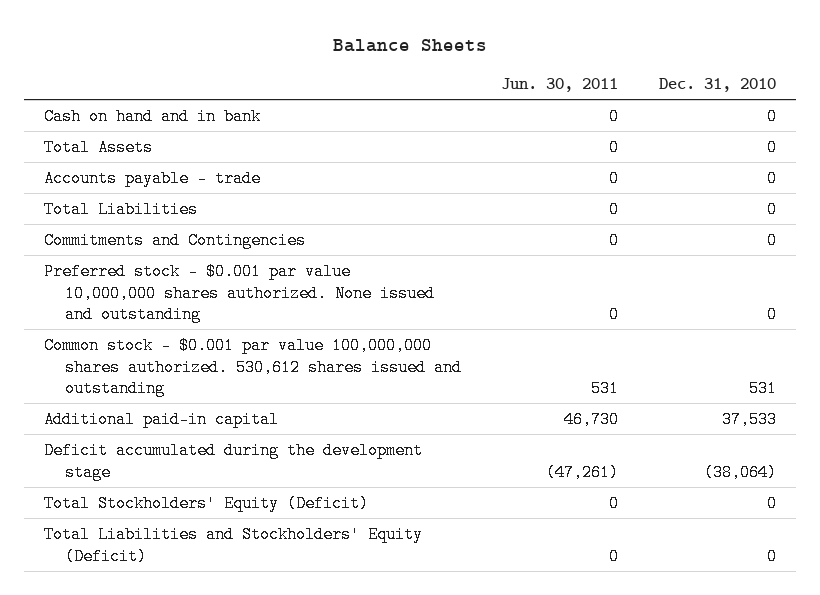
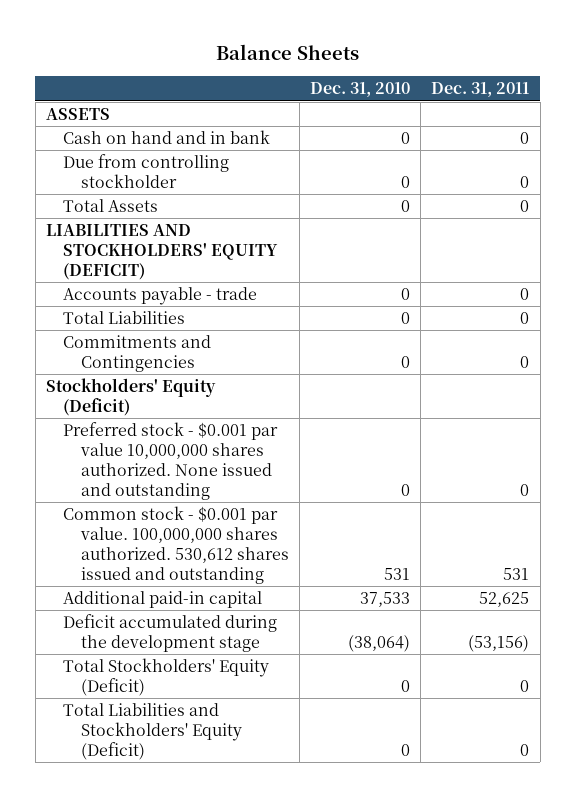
- | Jun. 30, 2011 | Dec. 31, 2010
+ | Dec. 31, 2010 | Dec. 31, 2011
+ ASSETS
+ Due from controlling stockholder | 0 | 0
+ LIABILITIES AND STOCKHOLDERS' EQUITY (DEFICIT)
+ Stockholders' Equity (Deficit)
- Common stock - $0.001 par value 100,000,000 shares authorized. 530,612 shares issued and outstanding | 531 | 531
+ Common stock - $0.001 par value. 100,000,000 shares authorized. 530,612 shares issued and outstanding | 531 | 531

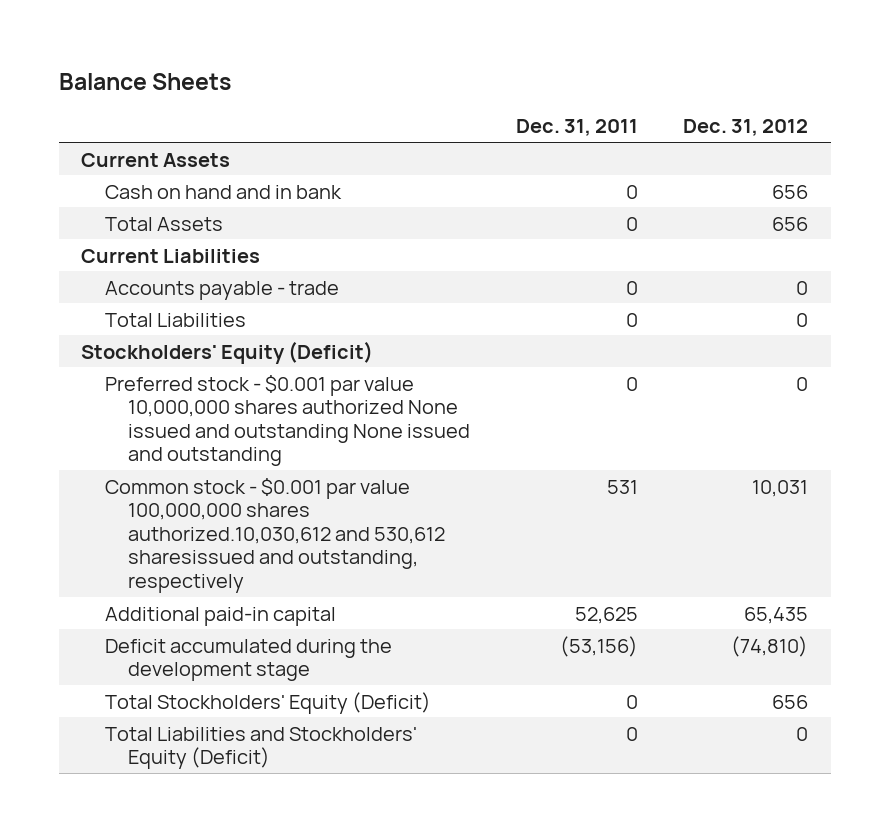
- | Dec. 31, 2010 | Dec. 31, 2011
+ | Dec. 31, 2011 | Dec. 31, 2012
- ASSETS
+ Current Assets
- Due from controlling stockholder | 0 | 0
- LIABILITIES AND STOCKHOLDERS' EQUITY (DEFICIT)
+ Current Liabilities
- Commitments and Contingencies | 0 | 0
- Preferred stock - $0.001 par value 10,000,000 shares authorized. None issued and outstanding | 0 | 0
- Common stock - $0.001 par value. 100,000,000 shares authorized. 530,612 shares issued and outstanding | 531 | 531
+ Preferred stock - $0.001 par value 10,000,000 shares authorized None issued and outstanding None issued and outstanding | 0 | 0
+ Common stock - $0.001 par value 100,000,000 shares authorized.10,030,612 and 530,612 sharesissued and outstanding, respectively | 531 | 10,031

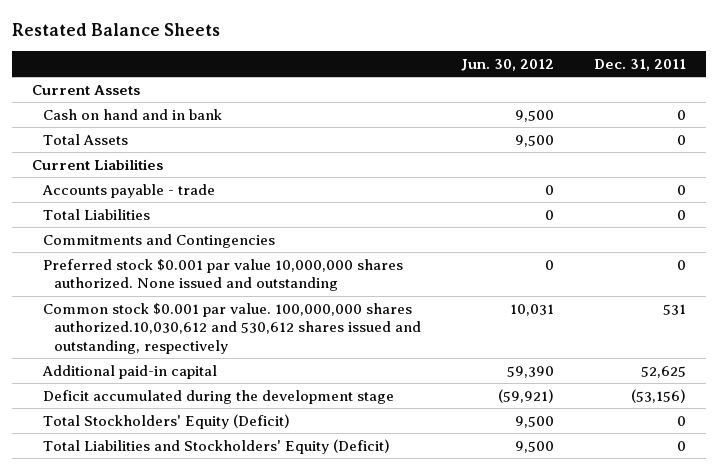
- Balance Sheets
+ Restated Balance Sheets
- | Dec. 31, 2011 | Dec. 31, 2012
+ | Jun. 30, 2012 | Dec. 31, 2011
- Stockholders' Equity (Deficit)
- Preferred stock - $0.001 par value 10,000,000 shares authorized None issued and outstanding None issued and outstanding | 0 | 0
- Common stock - $0.001 par value 100,000,000 shares authorized.10,030,612 and 530,612 sharesissued and outstanding, respectively | 531 | 10,031
+ Commitments and Contingencies
+ Preferred stock $0.001 par value 10,000,000 shares authorized. None issued and outstanding | 0 | 0
+ Common stock $0.001 par value. 100,000,000 shares authorized.10,030,612 and 530,612 shares issued and outstanding, respectively | 10,031 | 531

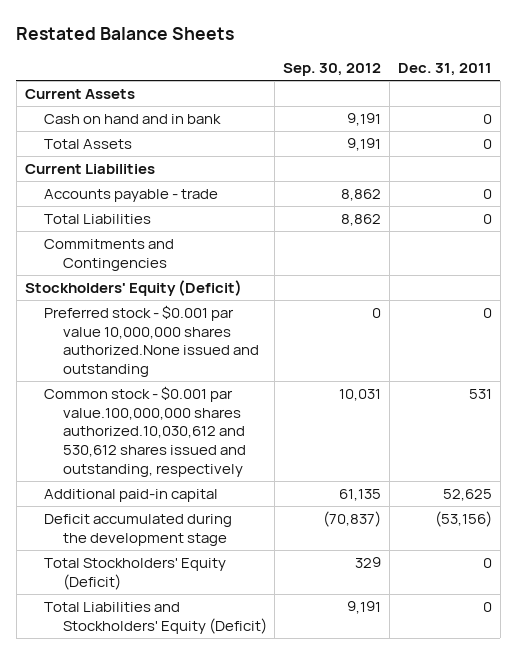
- | Jun. 30, 2012 | Dec. 31, 2011
+ | Sep. 30, 2012 | Dec. 31, 2011
- Preferred stock $0.001 par value 10,000,000 shares authorized. None issued and outstanding | 0 | 0
- Common stock $0.001 par value. 100,000,000 shares authorized.10,030,612 and 530,612 shares issued and outstanding, respectively | 10,031 | 531
+ Stockholders' Equity (Deficit)
+ Preferred stock - $0.001 par value 10,000,000 shares authorized.None issued and outstanding | 0 | 0
+ Common stock - $0.001 par value.100,000,000 shares authorized.10,030,612 and 530,612 shares issued and outstanding, respectively | 10,031 | 531

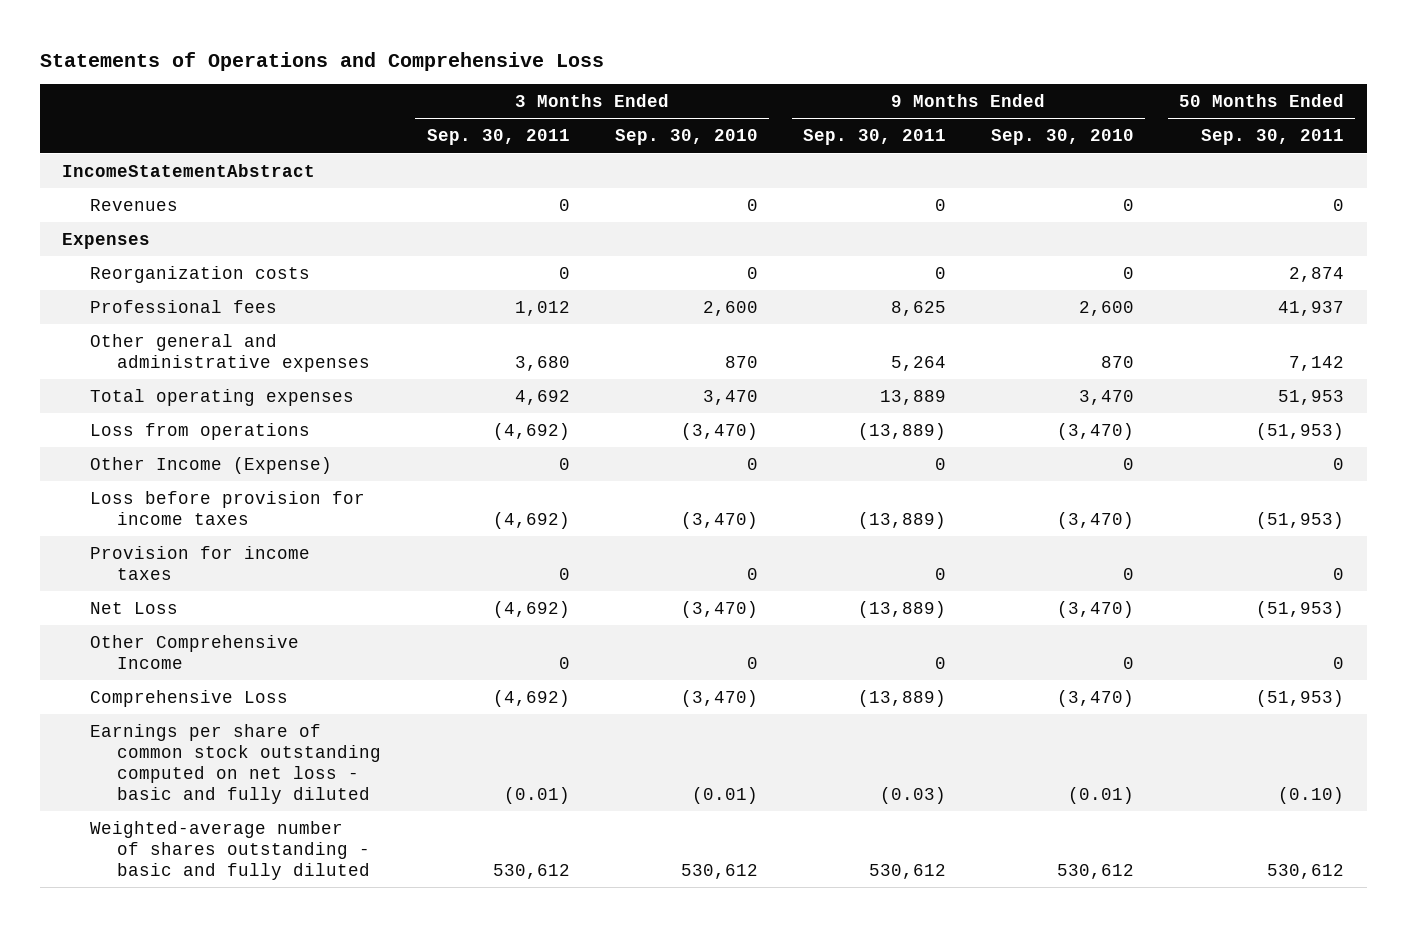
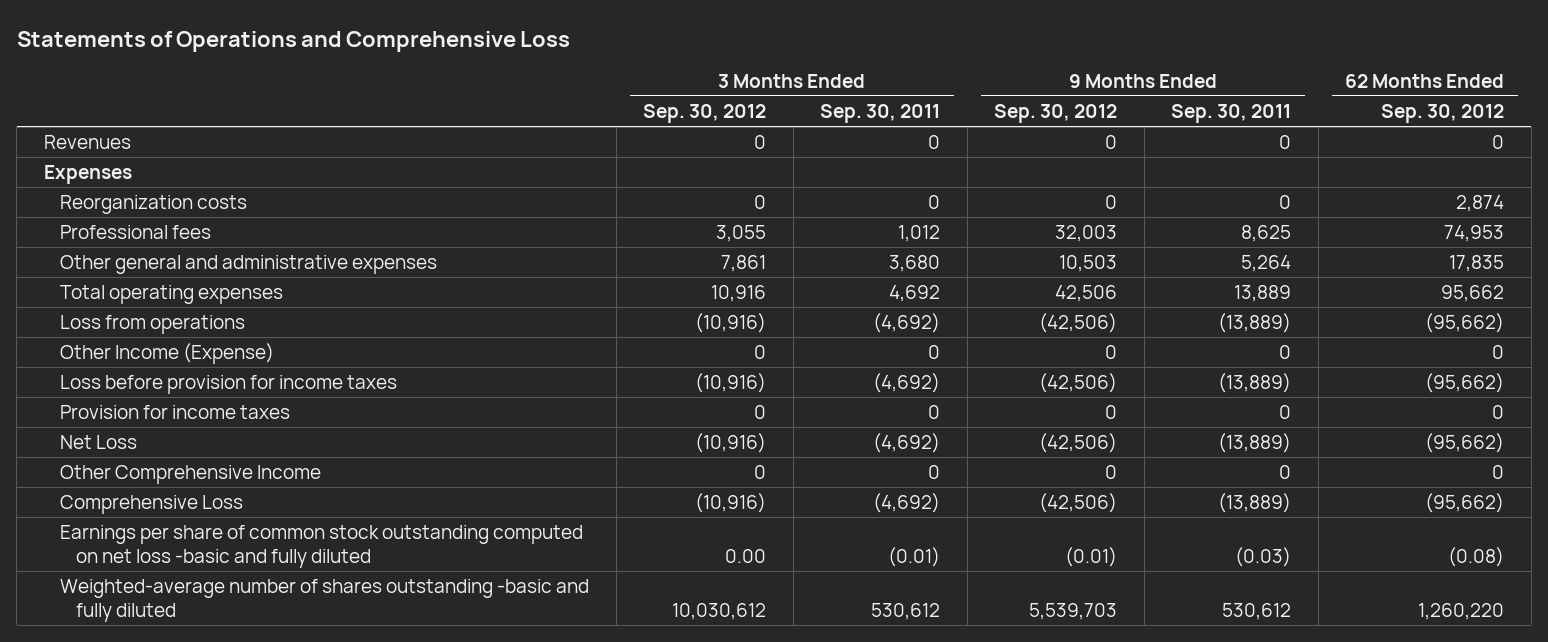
- | 3 Months Ended Sep. 30, 2011 | 3 Months Ended Sep. 30, 2010 | 9 Months Ended Sep. 30, 2011 | 9 Months Ended Sep. 30, 2010 | 50 Months Ended Sep. 30, 2011
+ | 3 Months Ended Sep. 30, 2012 | 3 Months Ended Sep. 30, 2011 | 9 Months Ended Sep. 30, 2012 | 9 Months Ended Sep. 30, 2011 | 62 Months Ended Sep. 30, 2012
- IncomeStatementAbstract
- Earnings per share of common stock outstanding computed on net loss - basic and fully diluted | (0.01) | (0.01) | (0.03) | (0.01) | (0.10)
- Weighted-average number of shares outstanding - basic and fully diluted | 530,612 | 530,612 | 530,612 | 530,612 | 530,612
+ Earnings per share of common stock outstanding computed on net loss -basic and fully diluted | 0.00 | (0.01) | (0.01) | (0.03) | (0.08)
+ Weighted-average number of shares outstanding -basic and fully diluted | 10,030,612 | 530,612 | 5,539,703 | 530,612 | 1,260,220

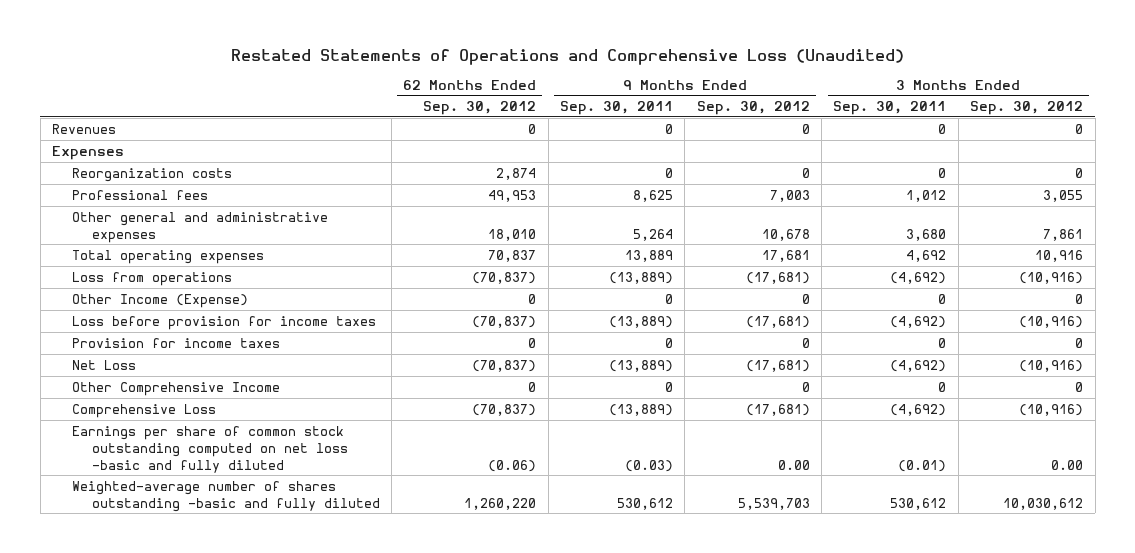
- Statements of Operations and Comprehensive Loss
+ Restated Statements of Operations and Comprehensive Loss (Unaudited)
- | 3 Months Ended Sep. 30, 2012 | 3 Months Ended Sep. 30, 2011 | 9 Months Ended Sep. 30, 2012 | 9 Months Ended Sep. 30, 2011 | 62 Months Ended Sep. 30, 2012
+ | 62 Months Ended Sep. 30, 2012 | 9 Months Ended Sep. 30, 2011 | 9 Months Ended Sep. 30, 2012 | 3 Months Ended Sep. 30, 2011 | 3 Months Ended Sep. 30, 2012
- Professional fees | 3,055 | 1,012 | 32,003 | 8,625 | 74,953
- Other general and administrative expenses | 7,861 | 3,680 | 10,503 | 5,264 | 17,835
- Total operating expenses | 10,916 | 4,692 | 42,506 | 13,889 | 95,662
- Loss from operations | (10,916) | (4,692) | (42,506) | (13,889) | (95,662)
+ Professional fees | 49,953 | 8,625 | 7,003 | 1,012 | 3,055
+ Other general and administrative expenses | 18,010 | 5,264 | 10,678 | 3,680 | 7,861
+ Total operating expenses | 70,837 | 13,889 | 17,681 | 4,692 | 10,916
+ Loss from operations | (70,837) | (13,889) | (17,681) | (4,692) | (10,916)
- Loss before provision for income taxes | (10,916) | (4,692) | (42,506) | (13,889) | (95,662)
+ Loss before provision for income taxes | (70,837) | (13,889) | (17,681) | (4,692) | (10,916)
- Net Loss | (10,916) | (4,692) | (42,506) | (13,889) | (95,662)
+ Net Loss | (70,837) | (13,889) | (17,681) | (4,692) | (10,916)
- Comprehensive Loss | (10,916) | (4,692) | (42,506) | (13,889) | (95,662)
- Earnings per share of common stock outstanding computed on net loss -basic and fully diluted | 0.00 | (0.01) | (0.01) | (0.03) | (0.08)
+ Comprehensive Loss | (70,837) | (13,889) | (17,681) | (4,692) | (10,916)
+ Earnings per share of common stock outstanding computed on net loss -basic and fully diluted | (0.06) | (0.03) | 0.00 | (0.01) | 0.00

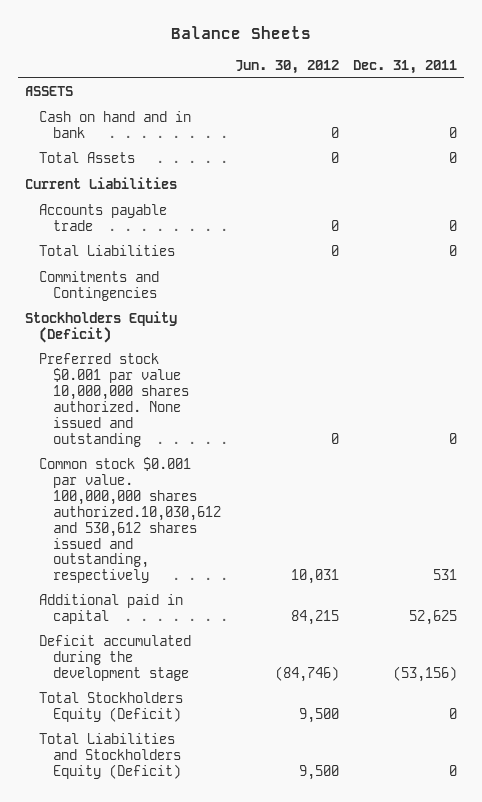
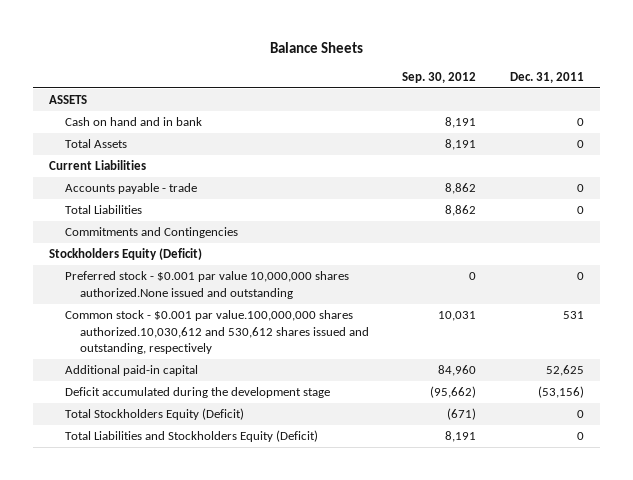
- | Jun. 30, 2012 | Dec. 31, 2011
+ | Sep. 30, 2012 | Dec. 31, 2011
- Accounts payable trade | 0 | 0
+ Accounts payable - trade | 8,862 | 0
- Preferred stock $0.001 par value 10,000,000 shares authorized. None issued and outstanding | 0 | 0
- Common stock $0.001 par value. 100,000,000 shares authorized.10,030,612 and 530,612 shares issued and outstanding, respectively | 10,031 | 531
- Additional paid in capital | 84,215 | 52,625
+ Preferred stock - $0.001 par value 10,000,000 shares authorized.None issued and outstanding | 0 | 0
+ Common stock - $0.001 par value.100,000,000 shares authorized.10,030,612 and 530,612 shares issued and outstanding, respectively | 10,031 | 531
+ Additional paid-in capital | 84,960 | 52,625

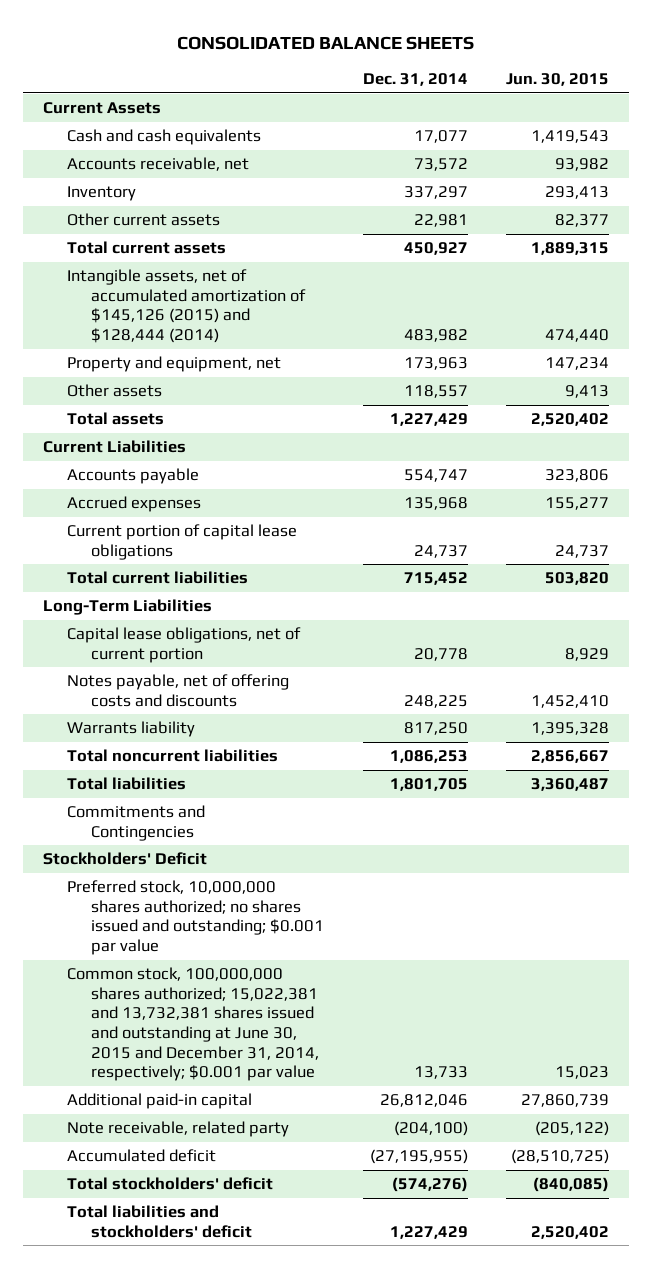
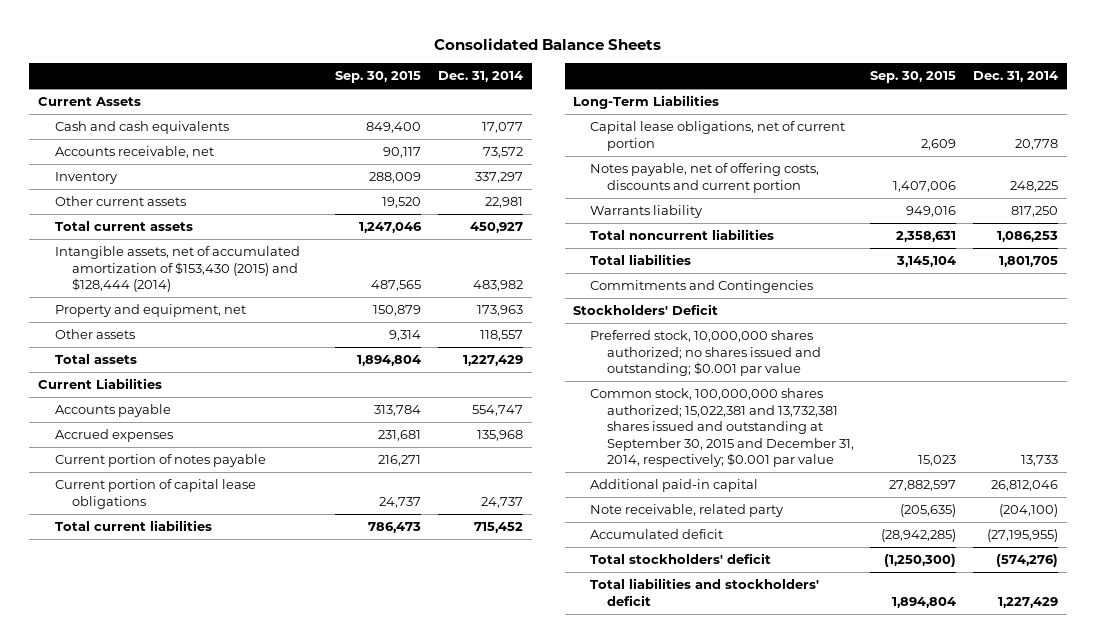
- CONSOLIDATED BALANCE SHEETS
+ Consolidated Balance Sheets
- | Dec. 31, 2014 | Jun. 30, 2015
+ | Sep. 30, 2015 | Dec. 31, 2014
- Intangible assets, net of accumulated amortization of $145,126 (2015) and $128,444 (2014) | 483,982 | 474,440
+ Intangible assets, net of accumulated amortization of $153,430 (2015) and $128,444 (2014) | 487,565 | 483,982
+ Current portion of notes payable | 216,271 |
- Notes payable, net of offering costs and discounts | 248,225 | 1,452,410
+ Notes payable, net of offering costs, discounts and current portion | 1,407,006 | 248,225
- Common stock, 100,000,000 shares authorized; 15,022,381 and 13,732,381 shares issued and outstanding at June 30, 2015 and December 31, 2014, respectively; $0.001 par value | 13,733 | 15,023
+ Common stock, 100,000,000 shares authorized; 15,022,381 and 13,732,381 shares issued and outstanding at September 30, 2015 and December 31, 2014, respectively; $0.001 par value | 15,023 | 13,733

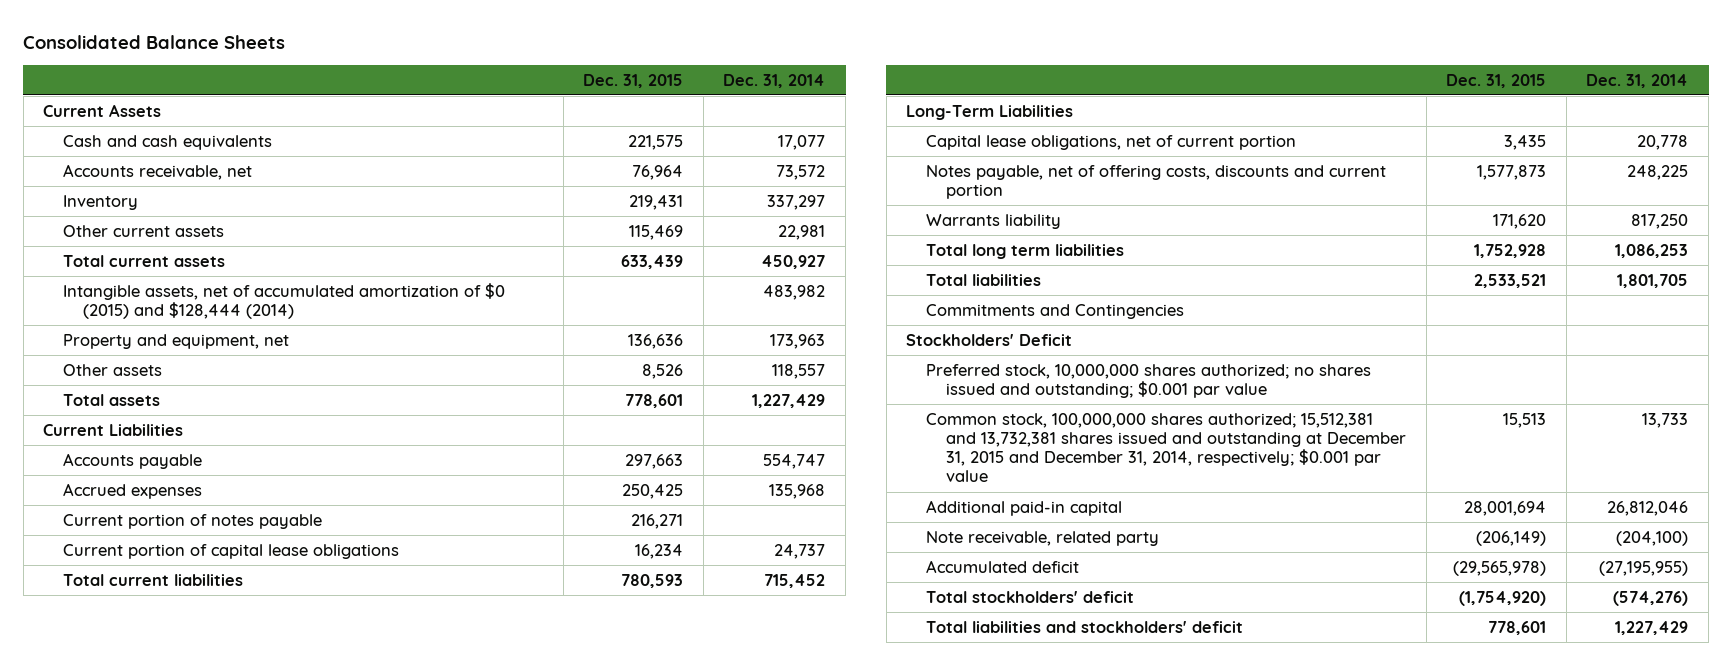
- | Sep. 30, 2015 | Dec. 31, 2014
+ | Dec. 31, 2015 | Dec. 31, 2014
- Intangible assets, net of accumulated amortization of $153,430 (2015) and $128,444 (2014) | 487,565 | 483,982
+ Intangible assets, net of accumulated amortization of $0 (2015) and $128,444 (2014) | | 483,982
- Total noncurrent liabilities | 2,358,631 | 1,086,253
+ Total long term liabilities | 1,752,928 | 1,086,253
- Common stock, 100,000,000 shares authorized; 15,022,381 and 13,732,381 shares issued and outstanding at September 30, 2015 and December 31, 2014, respectively; $0.001 par value | 15,023 | 13,733
+ Common stock, 100,000,000 shares authorized; 15,512,381 and 13,732,381 shares issued and outstanding at December 31, 2015 and December 31, 2014, respectively; $0.001 par value | 15,513 | 13,733

